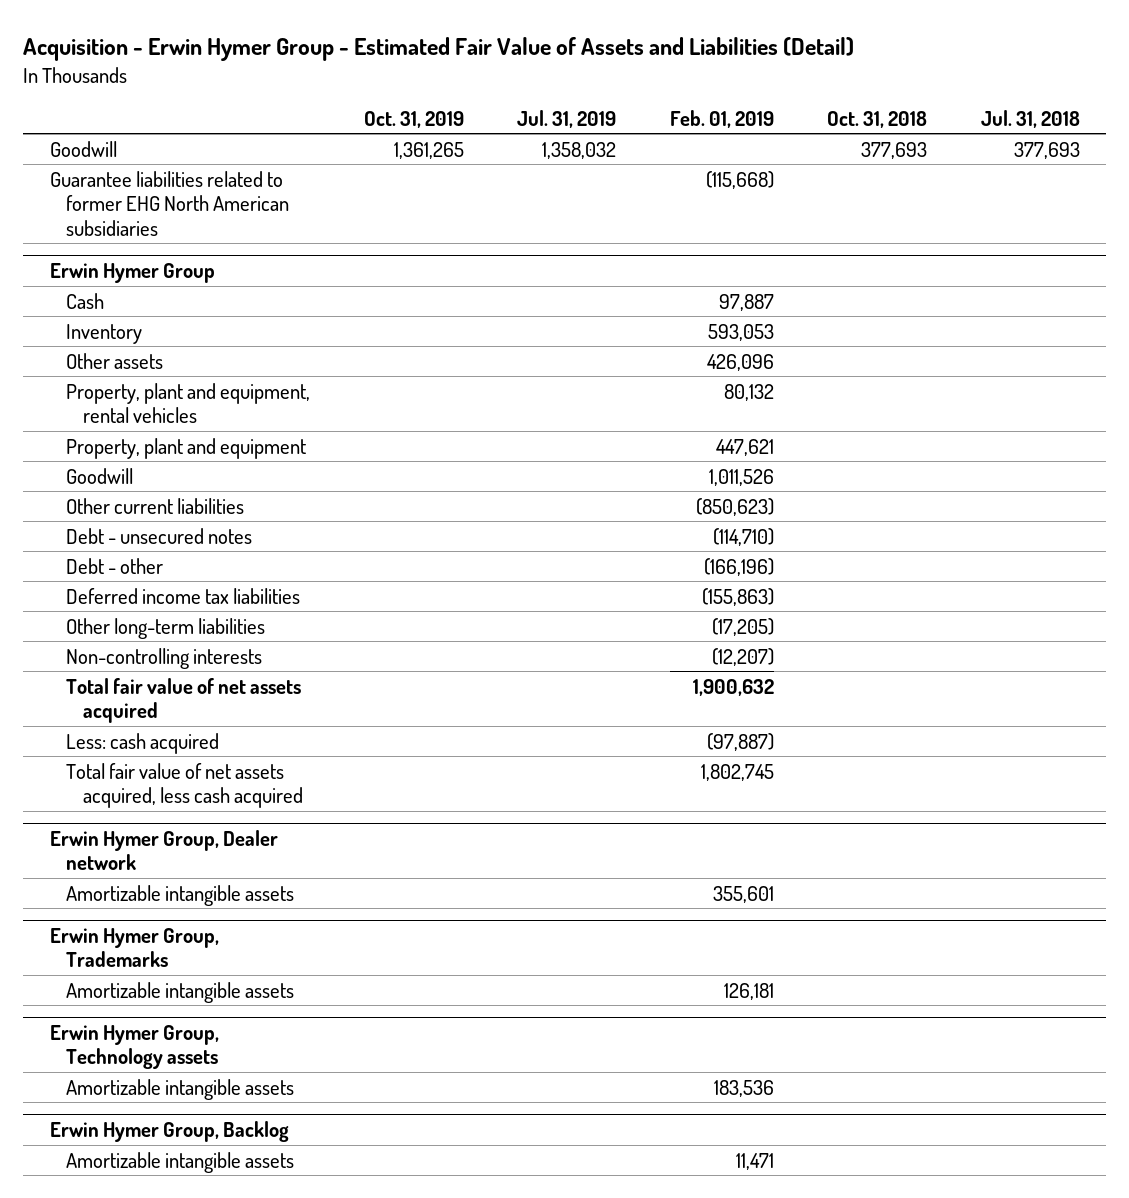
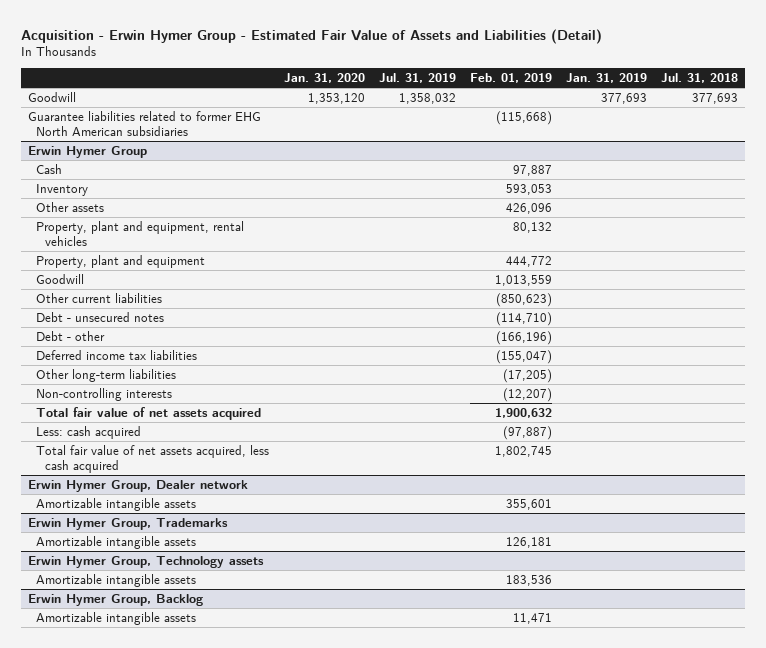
- | Oct. 31, 2019 | Jul. 31, 2019 | Feb. 01, 2019 | Oct. 31, 2018 | Jul. 31, 2018
+ | Jan. 31, 2020 | Jul. 31, 2019 | Feb. 01, 2019 | Jan. 31, 2019 | Jul. 31, 2018
@ Erwin Hymer Group
- Property, plant and equipment | | | 447,621 | |
- Goodwill | | | 1,011,526 | |
+ Property, plant and equipment | | | 444,772 | |
+ Goodwill | | | 1,013,559 | |
- Deferred income tax liabilities | | | (155,863) | |
+ Deferred income tax liabilities | | | (155,047) | |

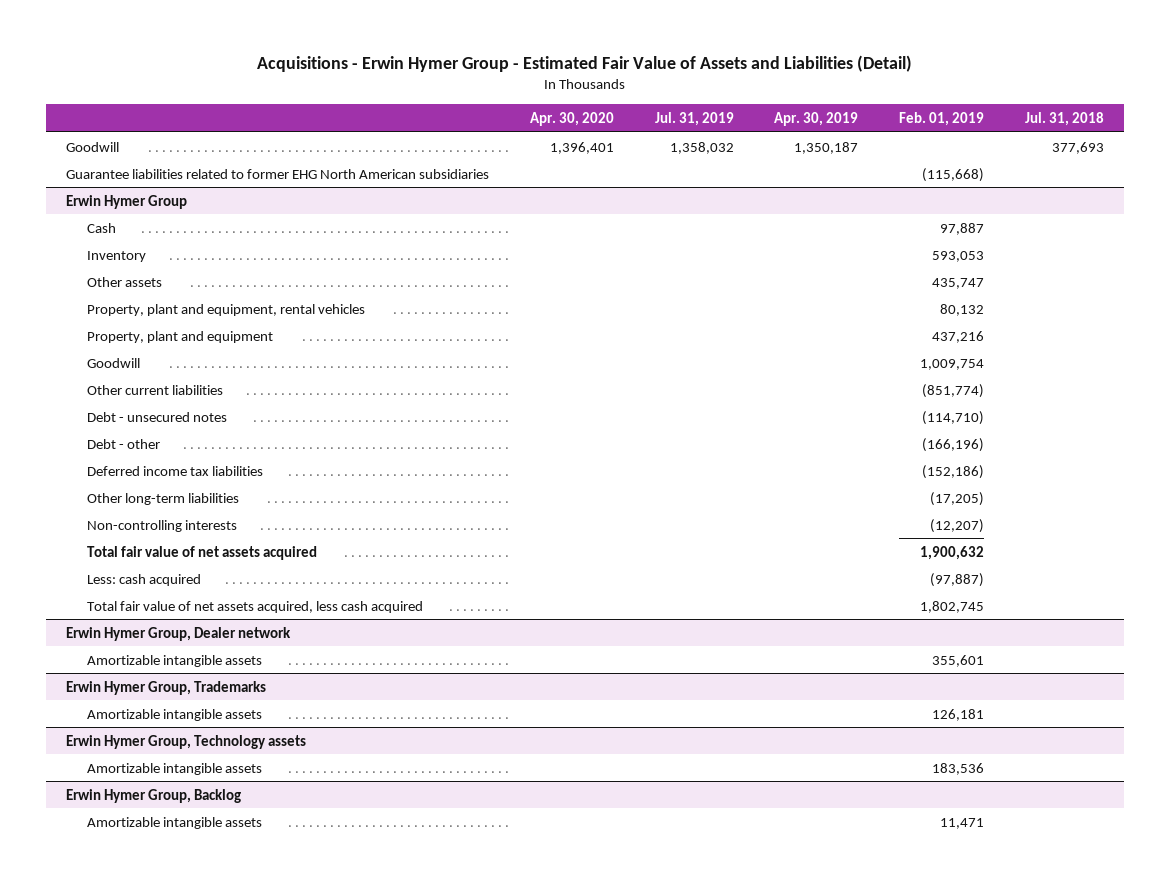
- Acquisition - Erwin Hymer Group - Estimated Fair Value of Assets and Liabilities (Detail)
+ Acquisitions - Erwin Hymer Group - Estimated Fair Value of Assets and Liabilities (Detail)
- | Jan. 31, 2020 | Jul. 31, 2019 | Feb. 01, 2019 | Jan. 31, 2019 | Jul. 31, 2018
+ | Apr. 30, 2020 | Jul. 31, 2019 | Apr. 30, 2019 | Feb. 01, 2019 | Jul. 31, 2018
@ Erwin Hymer Group
- Other assets | | | 426,096 | |
+ Other assets | | | | 435,747 |
- Property, plant and equipment | | | 444,772 | |
- Goodwill | | | 1,013,559 | |
- Other current liabilities | | | (850,623) | |
+ Property, plant and equipment | | | | 437,216 |
+ Goodwill | | | | 1,009,754 |
+ Other current liabilities | | | | (851,774) |
- Deferred income tax liabilities | | | (155,047) | |
+ Deferred income tax liabilities | | | | (152,186) |

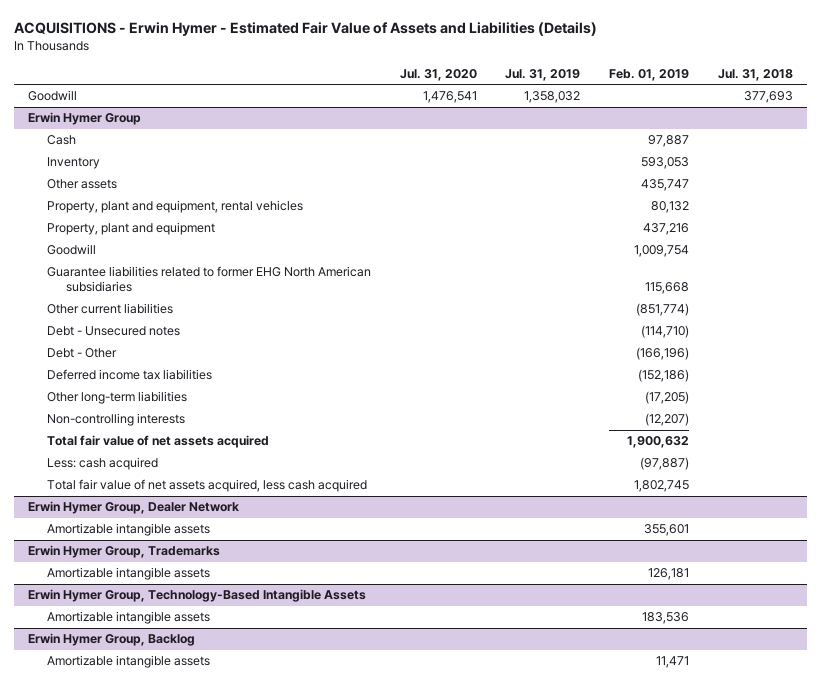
- Acquisitions - Erwin Hymer Group - Estimated Fair Value of Assets and Liabilities (Detail)
+ ACQUISITIONS - Erwin Hymer - Estimated Fair Value of Assets and Liabilities (Details)
- | Apr. 30, 2020 | Jul. 31, 2019 | Apr. 30, 2019 | Feb. 01, 2019 | Jul. 31, 2018
+ | Jul. 31, 2020 | Jul. 31, 2019 | Feb. 01, 2019 | Jul. 31, 2018
- Guarantee liabilities related to former EHG North American subsidiaries | | | | (115,668) |
@ Erwin Hymer Group
+ Guarantee liabilities related to former EHG North American subsidiaries | | | 115,668 |
- Debt - unsecured notes | | | | (114,710) |
- Debt - other | | | | (166,196) |
+ Debt - Unsecured notes | | | (114,710) |
+ Debt - Other | | | (166,196) |
- Erwin Hymer Group, Dealer network
+ Erwin Hymer Group, Dealer Network
- Erwin Hymer Group, Technology assets
+ Erwin Hymer Group, Technology-Based Intangible Assets

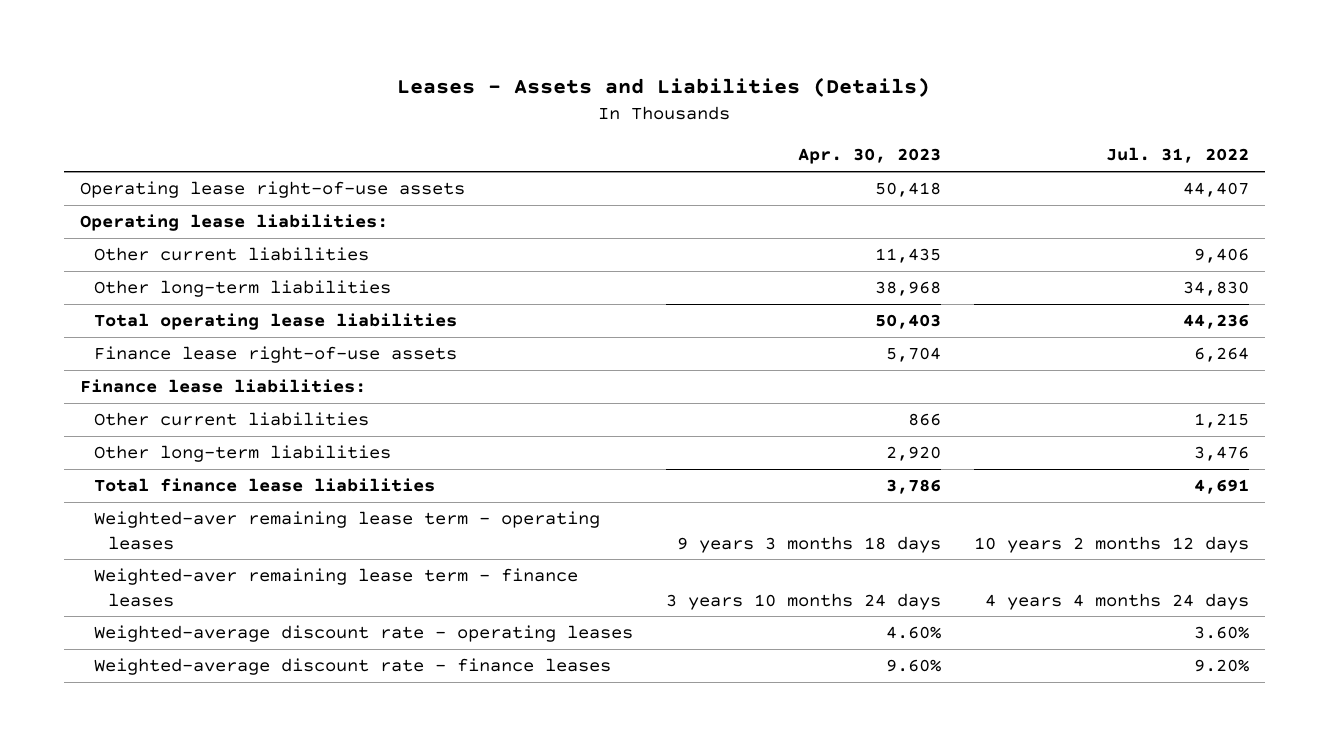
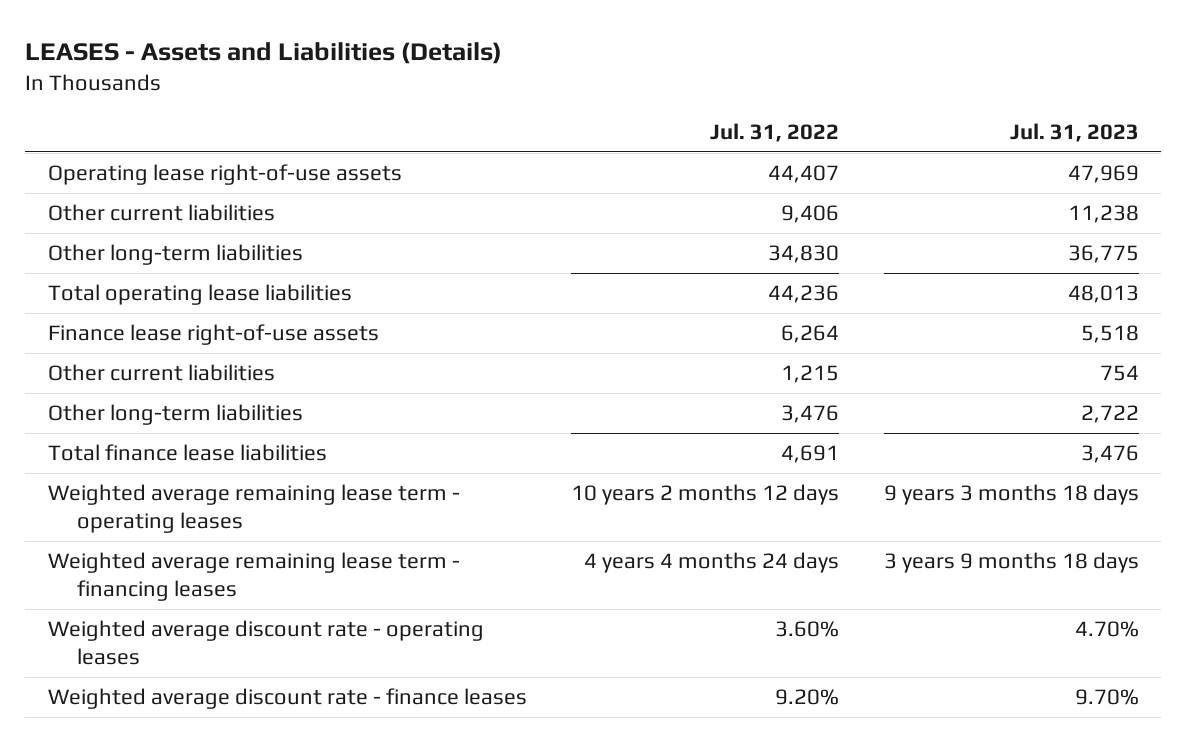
- Leases - Assets and Liabilities (Details)
+ LEASES - Assets and Liabilities (Details)
- | Apr. 30, 2023 | Jul. 31, 2022
+ | Jul. 31, 2022 | Jul. 31, 2023
- Operating lease liabilities:
- Finance lease liabilities:
- Weighted-aver remaining lease term - operating leases | 9 years 3 months 18 days | 10 years 2 months 12 days
- Weighted-aver remaining lease term - finance leases | 3 years 10 months 24 days | 4 years 4 months 24 days
- Weighted-average discount rate - operating leases | 4.60% | 3.60%
- Weighted-average discount rate - finance leases | 9.60% | 9.20%
+ Weighted average remaining lease term - operating leases | 10 years 2 months 12 days | 9 years 3 months 18 days
+ Weighted average remaining lease term - financing leases | 4 years 4 months 24 days | 3 years 9 months 18 days
+ Weighted average discount rate - operating leases | 3.60% | 4.70%
+ Weighted average discount rate - finance leases | 9.20% | 9.70%

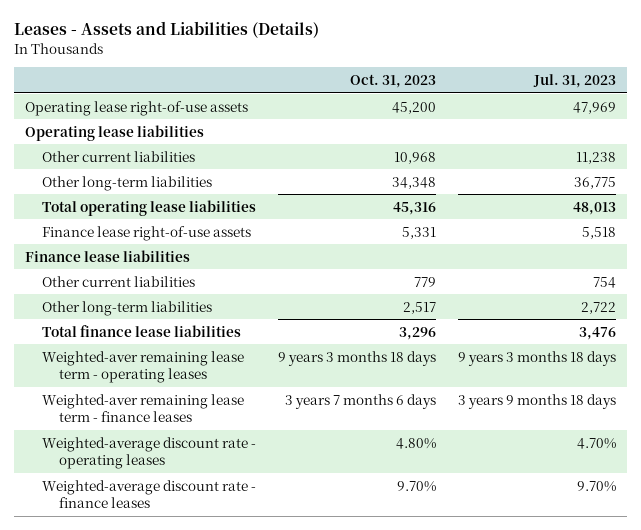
- LEASES - Assets and Liabilities (Details)
+ Leases - Assets and Liabilities (Details)
- | Jul. 31, 2022 | Jul. 31, 2023
+ | Oct. 31, 2023 | Jul. 31, 2023
+ Operating lease liabilities
+ Finance lease liabilities
- Weighted average remaining lease term - operating leases | 10 years 2 months 12 days | 9 years 3 months 18 days
- Weighted average remaining lease term - financing leases | 4 years 4 months 24 days | 3 years 9 months 18 days
- Weighted average discount rate - operating leases | 3.60% | 4.70%
- Weighted average discount rate - finance leases | 9.20% | 9.70%
+ Weighted-aver remaining lease term - operating leases | 9 years 3 months 18 days | 9 years 3 months 18 days
+ Weighted-aver remaining lease term - finance leases | 3 years 7 months 6 days | 3 years 9 months 18 days
+ Weighted-average discount rate - operating leases | 4.80% | 4.70%
+ Weighted-average discount rate - finance leases | 9.70% | 9.70%

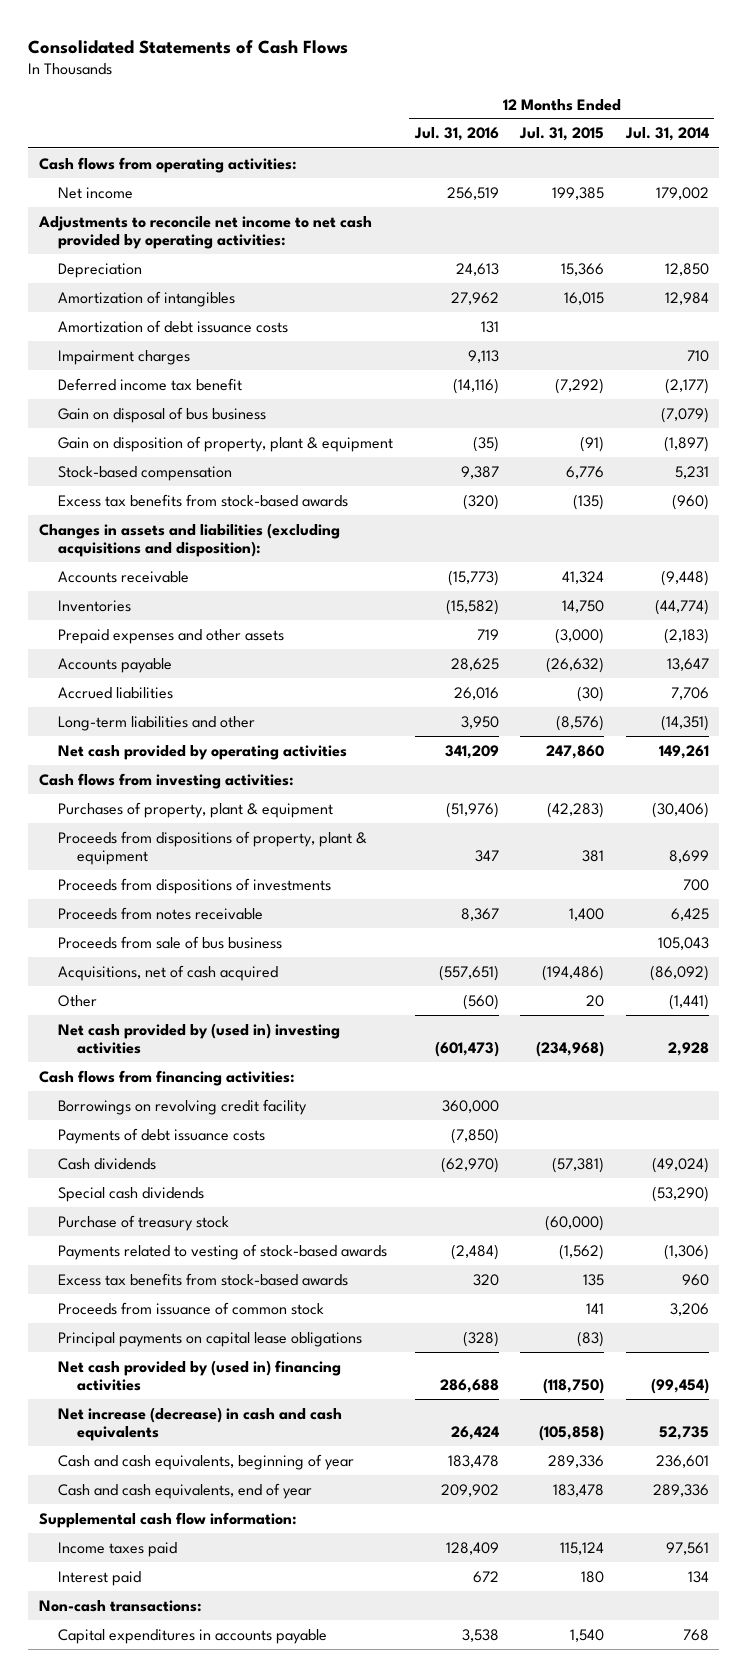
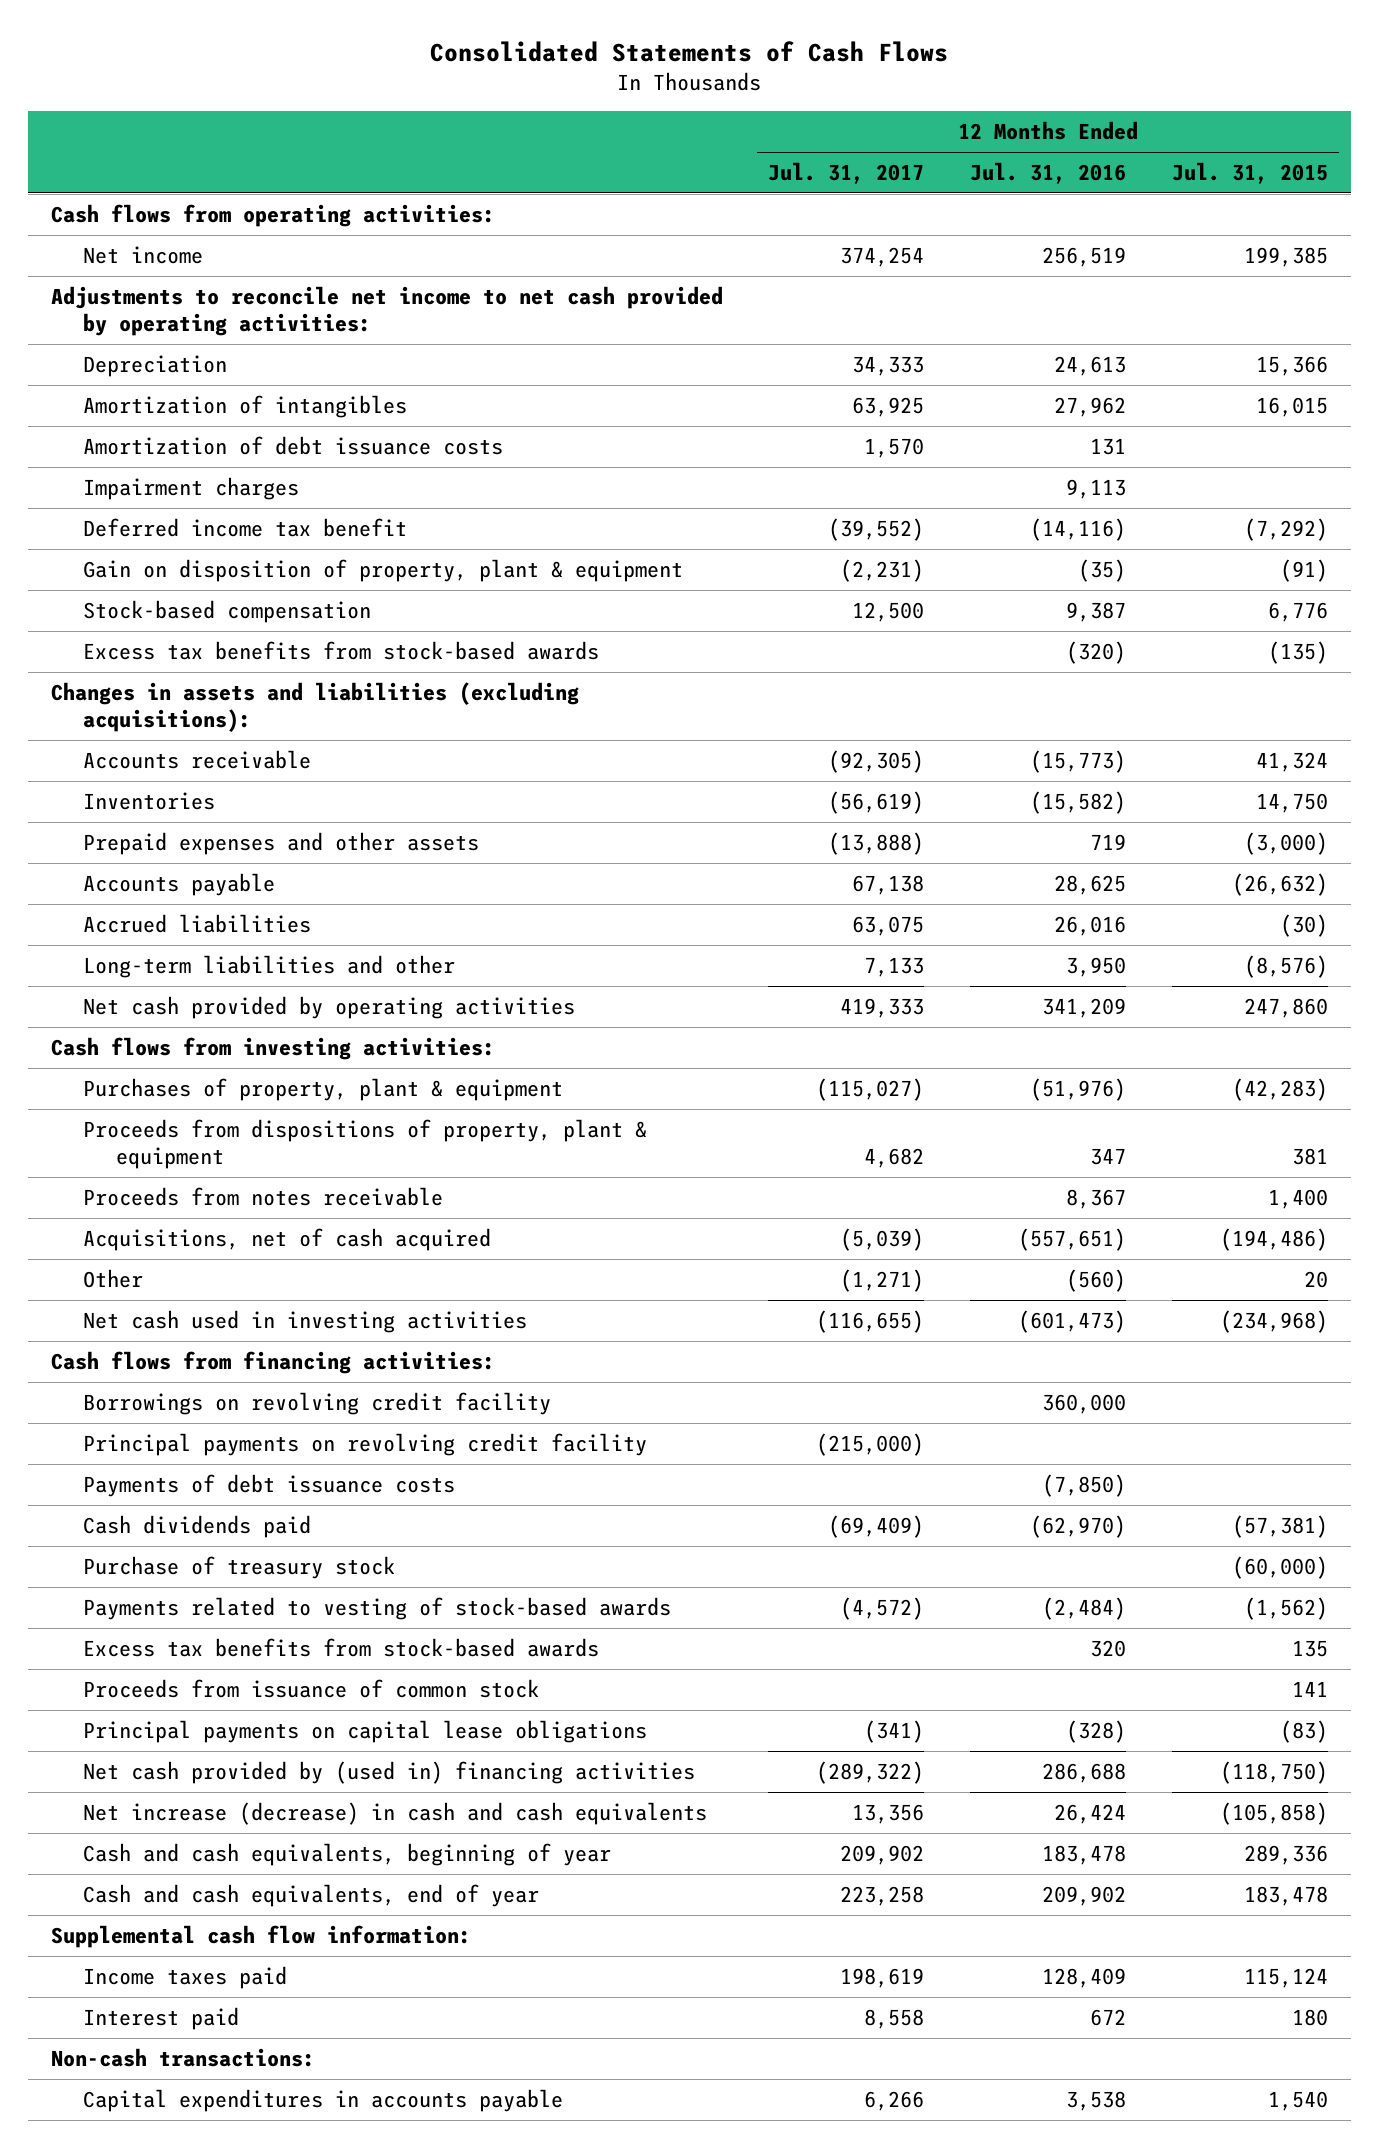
- | 12 Months Ended Jul. 31, 2016 | 12 Months Ended Jul. 31, 2015 | 12 Months Ended Jul. 31, 2014
+ | 12 Months Ended Jul. 31, 2017 | 12 Months Ended Jul. 31, 2016 | 12 Months Ended Jul. 31, 2015
- Gain on disposal of bus business | | | (7,079)
- Changes in assets and liabilities (excluding acquisitions and disposition):
+ Changes in assets and liabilities (excluding acquisitions):
- Proceeds from dispositions of investments | | | 700
- Proceeds from sale of bus business | | | 105,043
- Net cash provided by (used in) investing activities | (601,473) | (234,968) | 2,928
+ Net cash used in investing activities | (116,655) | (601,473) | (234,968)
+ Principal payments on revolving credit facility | (215,000) | |
- Cash dividends | (62,970) | (57,381) | (49,024)
- Special cash dividends | | | (53,290)
+ Cash dividends paid | (69,409) | (62,970) | (57,381)

